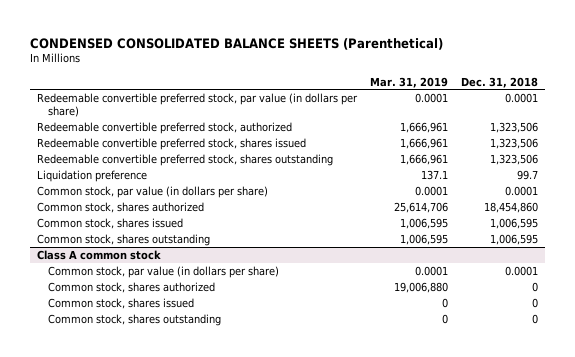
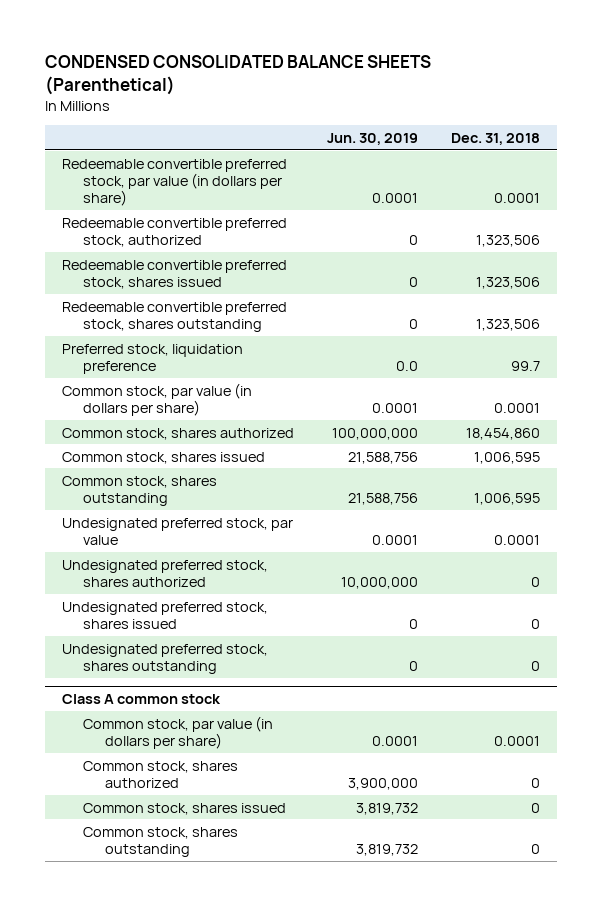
- | Mar. 31, 2019 | Dec. 31, 2018
+ | Jun. 30, 2019 | Dec. 31, 2018
- Liquidation preference | 137.1 | 99.7
+ Preferred stock, liquidation preference | 0.0 | 99.7
+ Undesignated preferred stock, par value | 0.0001 | 0.0001
+ Undesignated preferred stock, shares authorized | 10,000,000 | 0
+ Undesignated preferred stock, shares issued | 0 | 0
+ Undesignated preferred stock, shares outstanding | 0 | 0

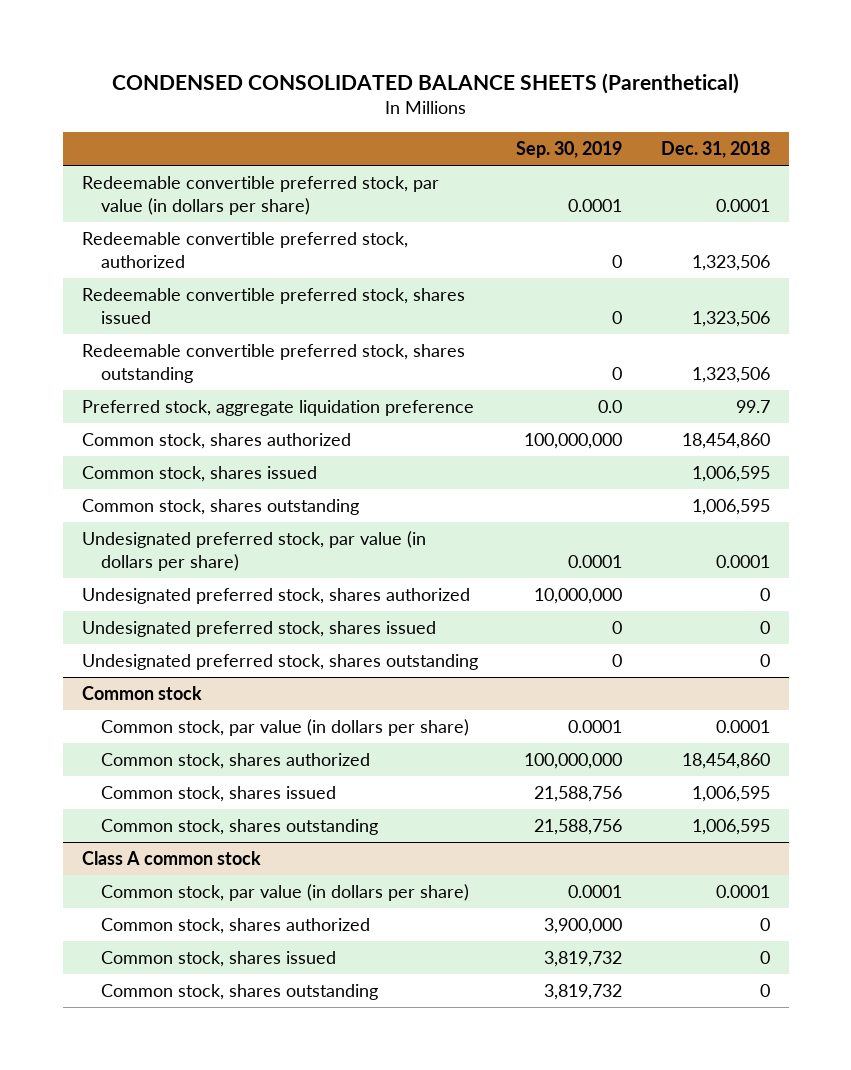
- | Jun. 30, 2019 | Dec. 31, 2018
+ | Sep. 30, 2019 | Dec. 31, 2018
- Preferred stock, liquidation preference | 0.0 | 99.7
- Common stock, par value (in dollars per share) | 0.0001 | 0.0001
+ Preferred stock, aggregate liquidation preference | 0.0 | 99.7
- Undesignated preferred stock, par value | 0.0001 | 0.0001
+ Undesignated preferred stock, par value (in dollars per share) | 0.0001 | 0.0001
+ Common stock
+ Common stock, par value (in dollars per share) | 0.0001 | 0.0001
+ Common stock, shares authorized | 100,000,000 | 18,454,860
+ Common stock, shares issued | 21,588,756 | 1,006,595
+ Common stock, shares outstanding | 21,588,756 | 1,006,595

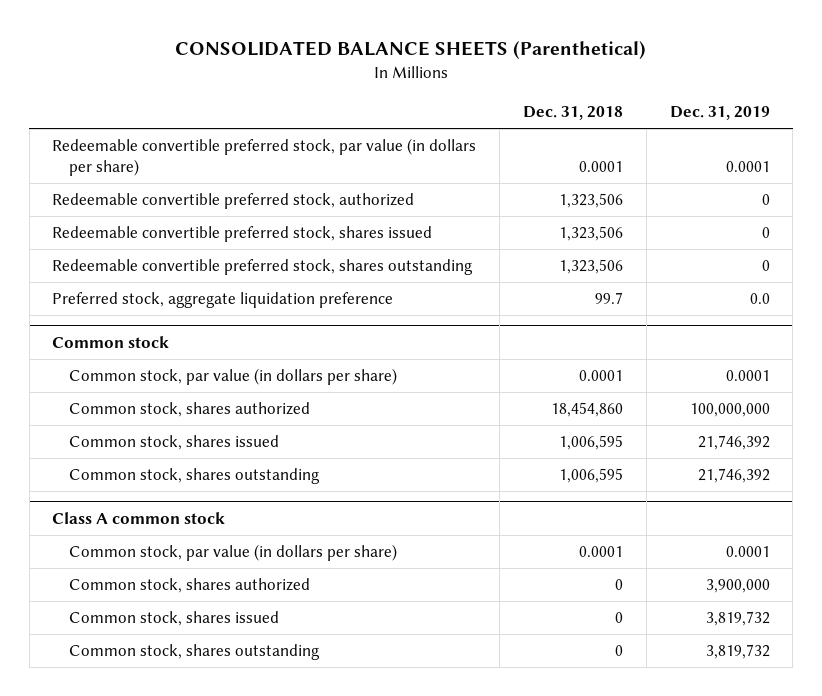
- CONDENSED CONSOLIDATED BALANCE SHEETS (Parenthetical)
+ CONSOLIDATED BALANCE SHEETS (Parenthetical)
- | Sep. 30, 2019 | Dec. 31, 2018
+ | Dec. 31, 2018 | Dec. 31, 2019
- Common stock, shares authorized | 100,000,000 | 18,454,860
- Common stock, shares issued | | 1,006,595
- Common stock, shares outstanding | | 1,006,595
- Undesignated preferred stock, par value (in dollars per share) | 0.0001 | 0.0001
- Undesignated preferred stock, shares authorized | 10,000,000 | 0
- Undesignated preferred stock, shares issued | 0 | 0
- Undesignated preferred stock, shares outstanding | 0 | 0

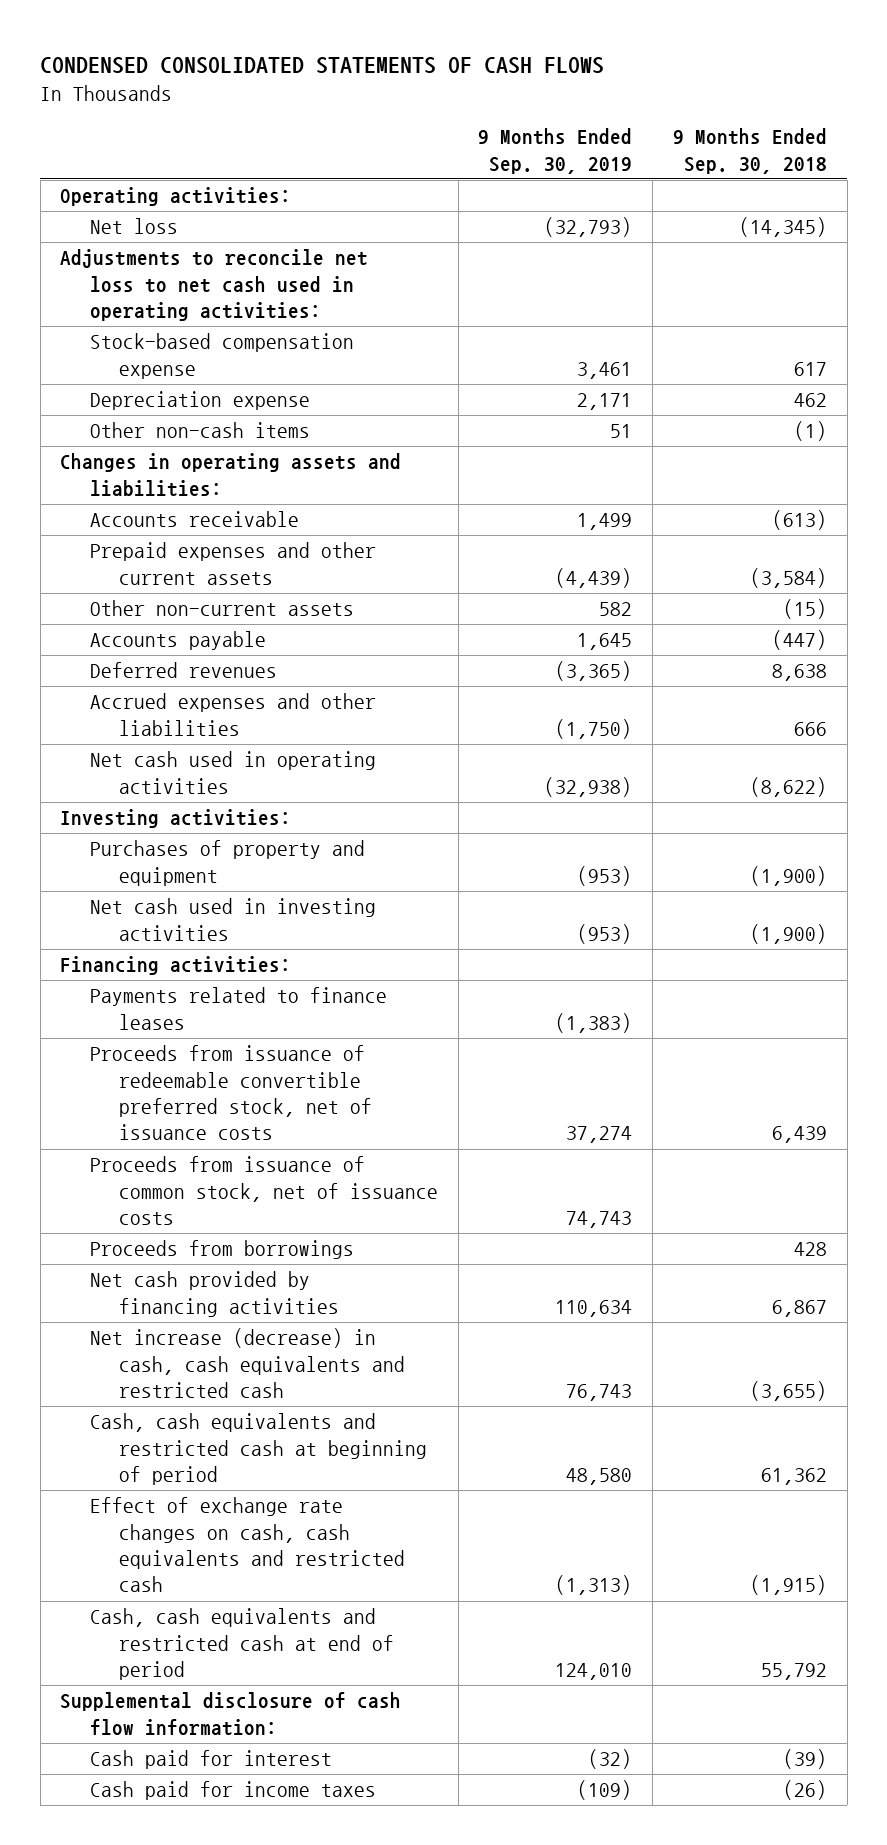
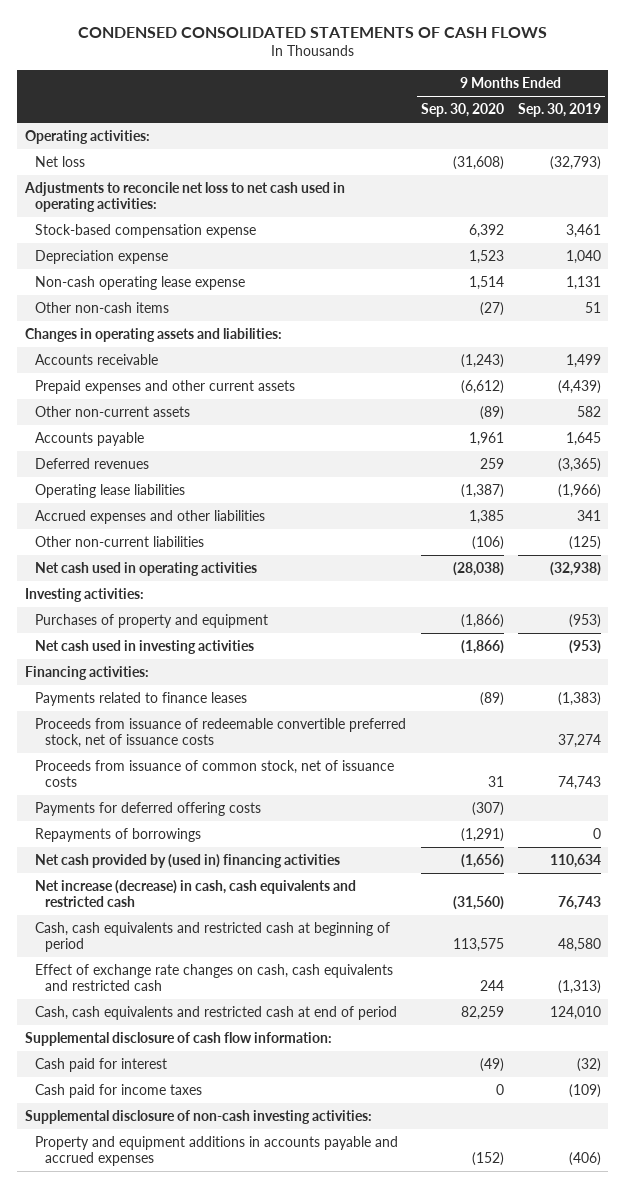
- | 9 Months Ended Sep. 30, 2019 | 9 Months Ended Sep. 30, 2018
+ | 9 Months Ended Sep. 30, 2020 | 9 Months Ended Sep. 30, 2019
- Depreciation expense | 2,171 | 462
+ Depreciation expense | 1,523 | 1,040
+ Non-cash operating lease expense | 1,514 | 1,131
- Accrued expenses and other liabilities | (1,750) | 666
+ Operating lease liabilities | (1,387) | (1,966)
+ Accrued expenses and other liabilities | 1,385 | 341
+ Other non-current liabilities | (106) | (125)
- Proceeds from borrowings | | 428
- Net cash provided by financing activities | 110,634 | 6,867
+ Payments for deferred offering costs | (307) |
+ Repayments of borrowings | (1,291) | 0
+ Net cash provided by (used in) financing activities | (1,656) | 110,634
+ Supplemental disclosure of non-cash investing activities:
+ Property and equipment additions in accounts payable and accrued expenses | (152) | (406)

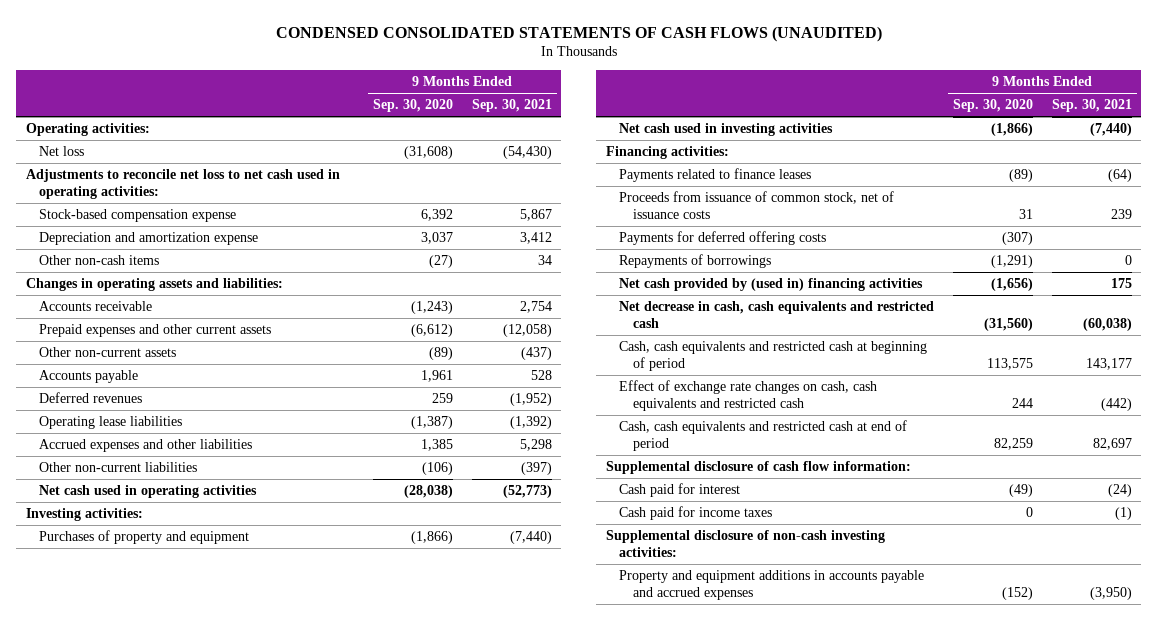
- CONDENSED CONSOLIDATED STATEMENTS OF CASH FLOWS
+ CONDENSED CONSOLIDATED STATEMENTS OF CASH FLOWS (UNAUDITED)
- | 9 Months Ended Sep. 30, 2020 | 9 Months Ended Sep. 30, 2019
+ | 9 Months Ended Sep. 30, 2020 | 9 Months Ended Sep. 30, 2021
- Depreciation expense | 1,523 | 1,040
- Non-cash operating lease expense | 1,514 | 1,131
+ Depreciation and amortization expense | 3,037 | 3,412
- Proceeds from issuance of redeemable convertible preferred stock, net of issuance costs | | 37,274
- Net increase (decrease) in cash, cash equivalents and restricted cash | (31,560) | 76,743
+ Net decrease in cash, cash equivalents and restricted cash | (31,560) | (60,038)

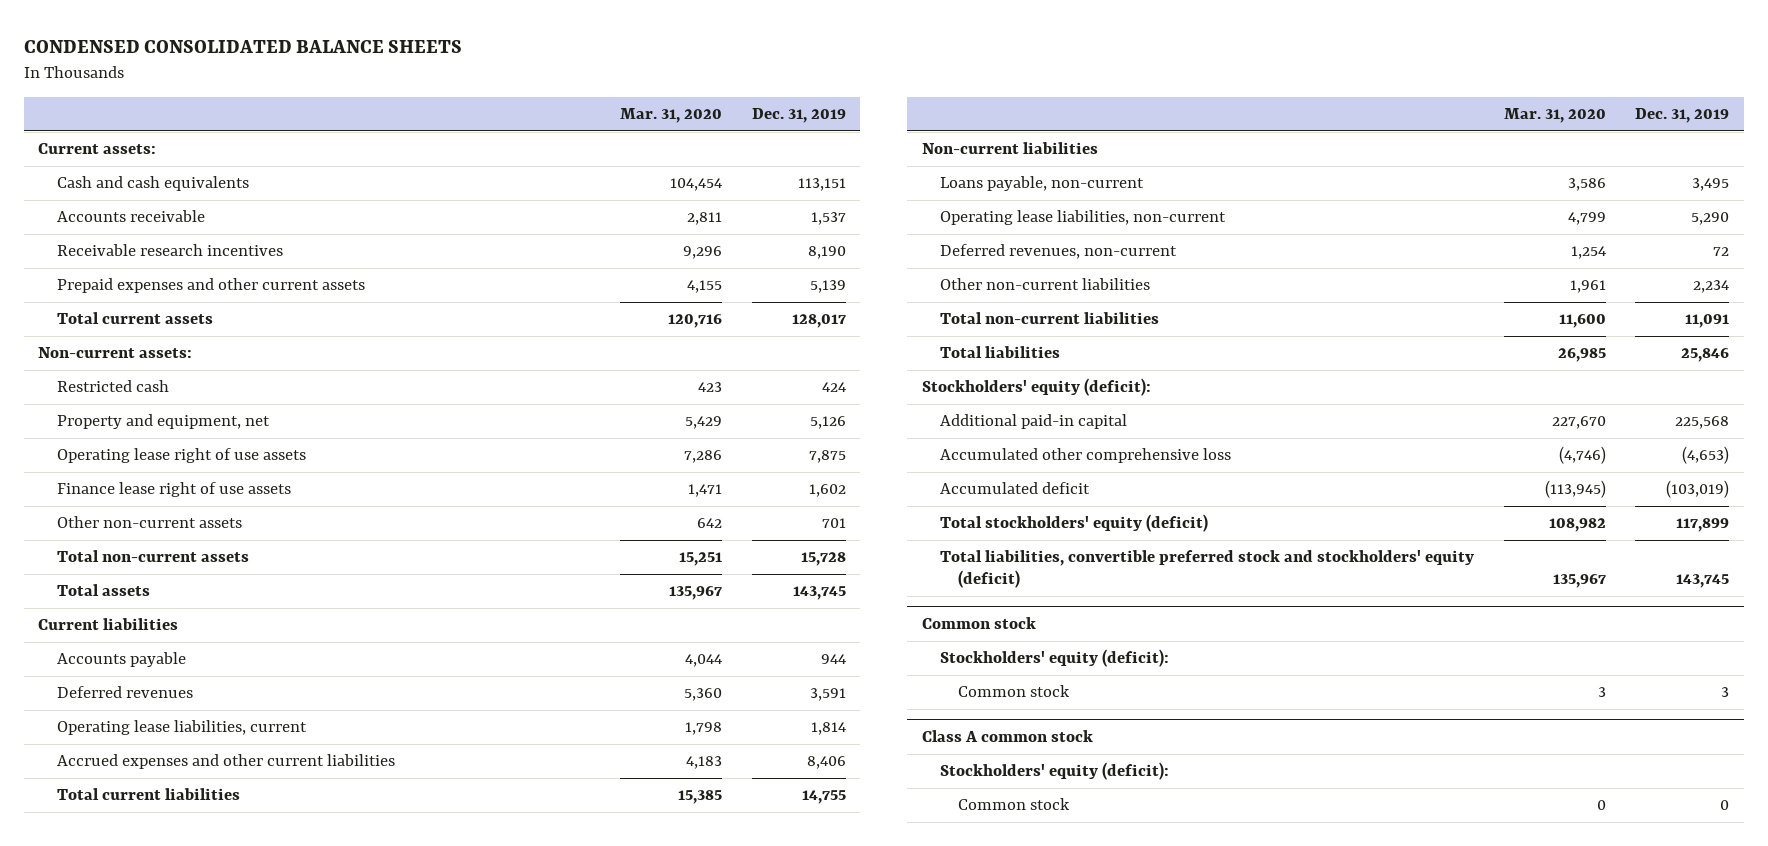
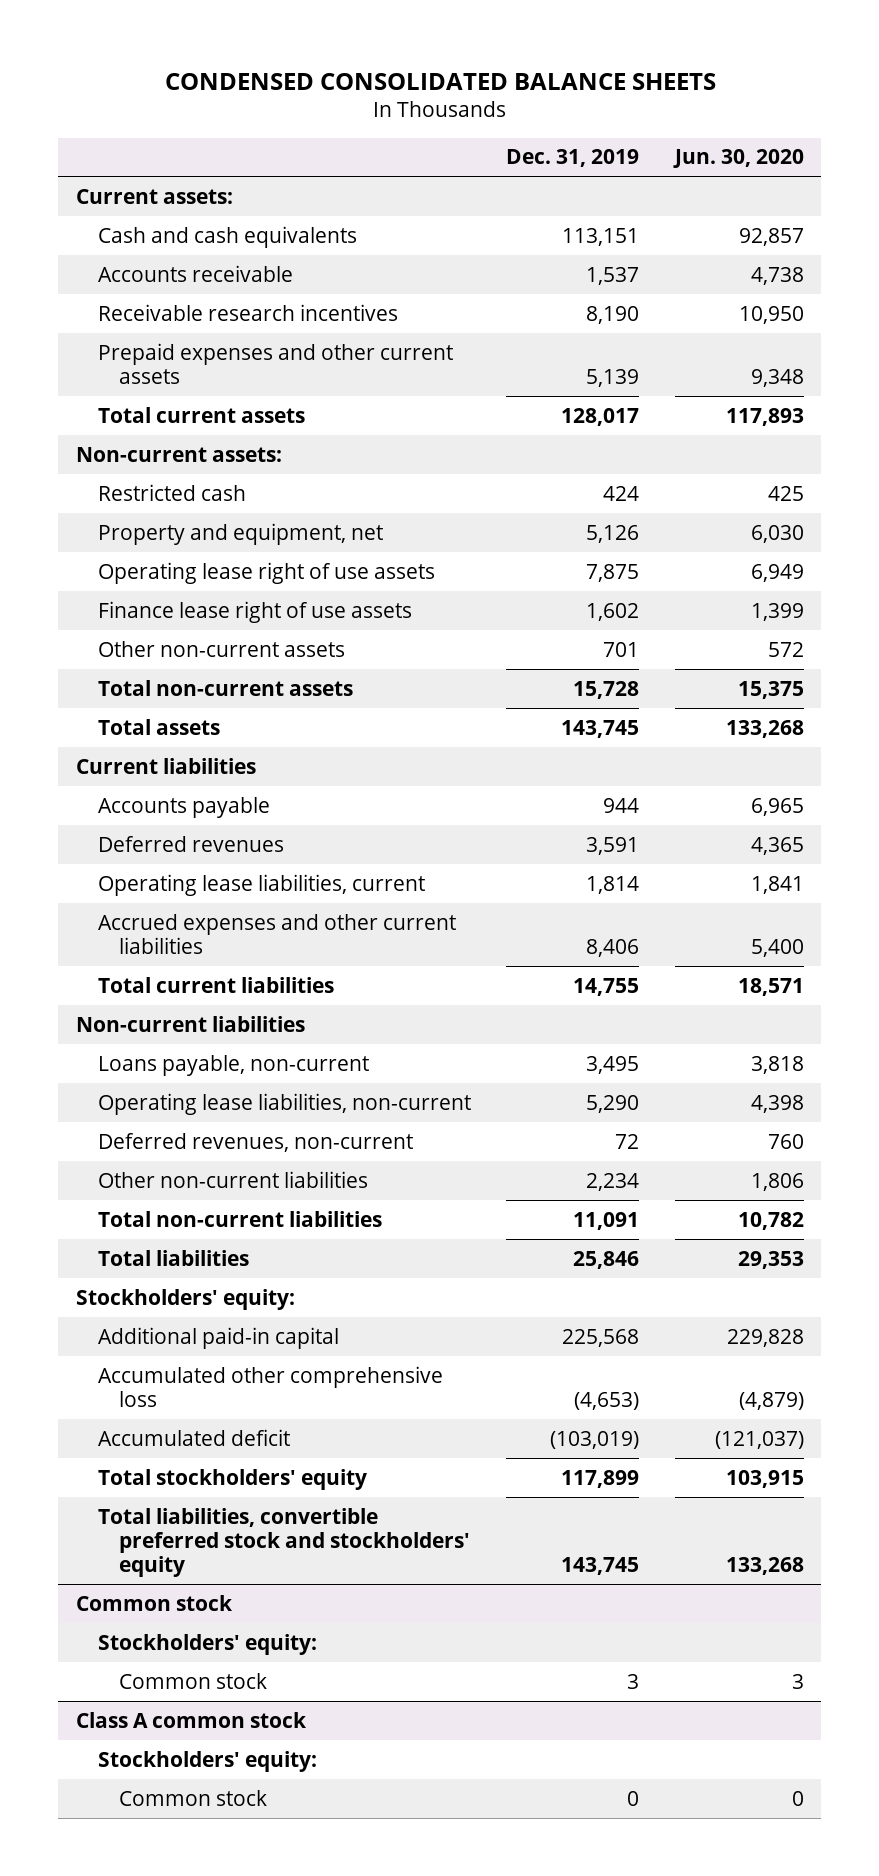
- | Mar. 31, 2020 | Dec. 31, 2019
+ | Dec. 31, 2019 | Jun. 30, 2020
- Stockholders' equity (deficit):
+ Stockholders' equity:
- Total stockholders' equity (deficit) | 108,982 | 117,899
- Total liabilities, convertible preferred stock and stockholders' equity (deficit) | 135,967 | 143,745
+ Total stockholders' equity | 117,899 | 103,915
+ Total liabilities, convertible preferred stock and stockholders' equity | 143,745 | 133,268
@ Common stock
- Stockholders' equity (deficit):
+ Stockholders' equity:
@ Class A common stock
- Stockholders' equity (deficit):
+ Stockholders' equity:

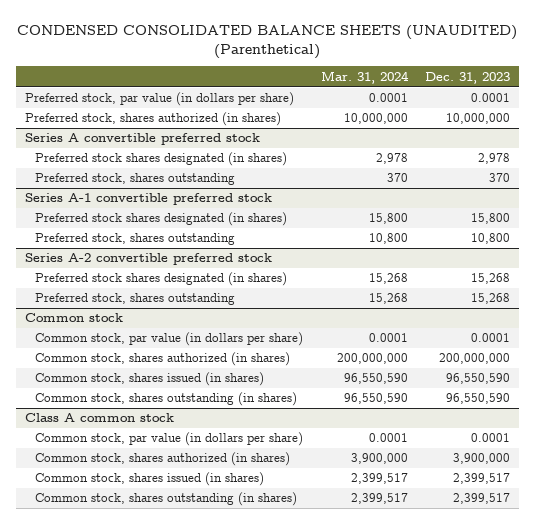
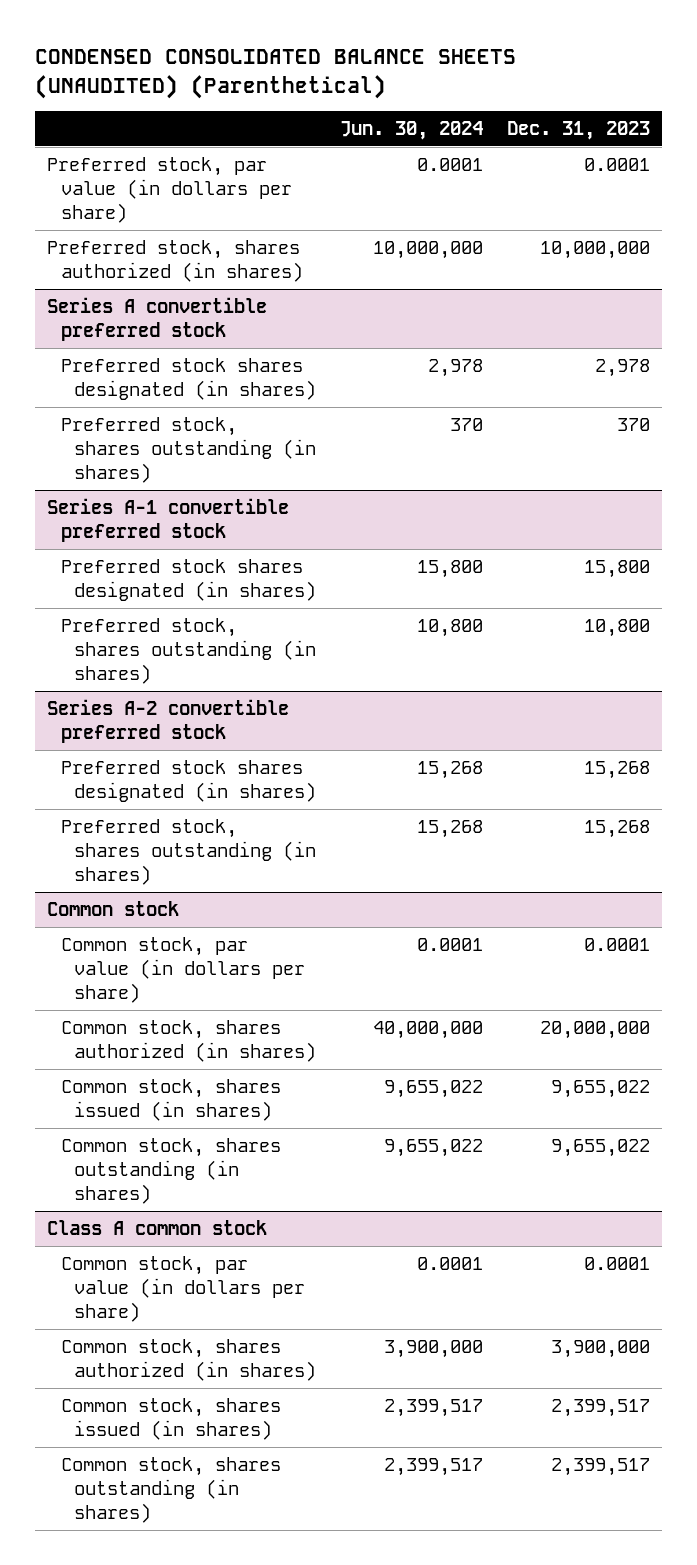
- | Mar. 31, 2024 | Dec. 31, 2023
+ | Jun. 30, 2024 | Dec. 31, 2023
@ Series A convertible preferred stock
- Preferred stock, shares outstanding | 370 | 370
+ Preferred stock, shares outstanding (in shares) | 370 | 370
@ Series A-1 convertible preferred stock
- Preferred stock, shares outstanding | 10,800 | 10,800
+ Preferred stock, shares outstanding (in shares) | 10,800 | 10,800
@ Series A-2 convertible preferred stock
- Preferred stock, shares outstanding | 15,268 | 15,268
+ Preferred stock, shares outstanding (in shares) | 15,268 | 15,268
@ Common stock
- Common stock, shares authorized (in shares) | 200,000,000 | 200,000,000
- Common stock, shares issued (in shares) | 96,550,590 | 96,550,590
- Common stock, shares outstanding (in shares) | 96,550,590 | 96,550,590
+ Common stock, shares authorized (in shares) | 40,000,000 | 20,000,000
+ Common stock, shares issued (in shares) | 9,655,022 | 9,655,022
+ Common stock, shares outstanding (in shares) | 9,655,022 | 9,655,022

